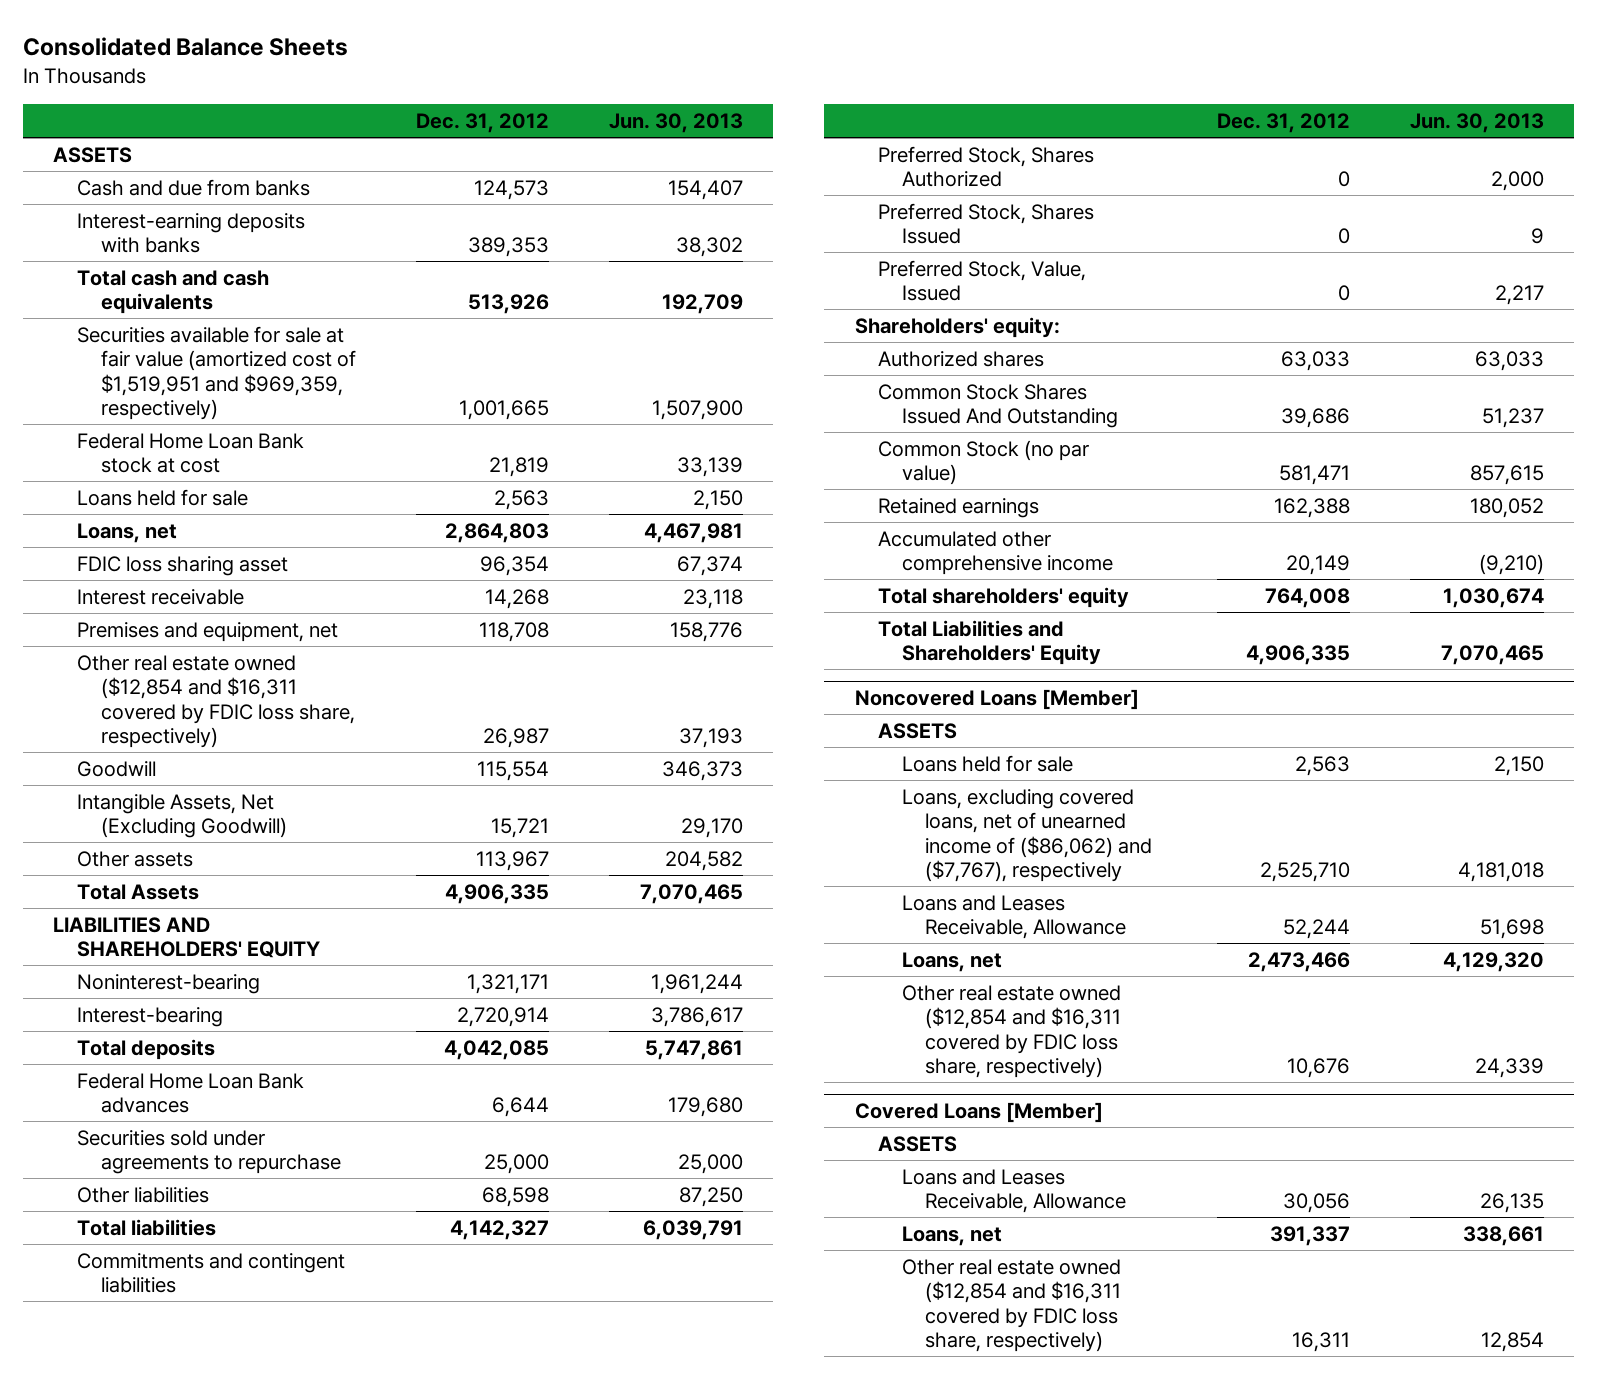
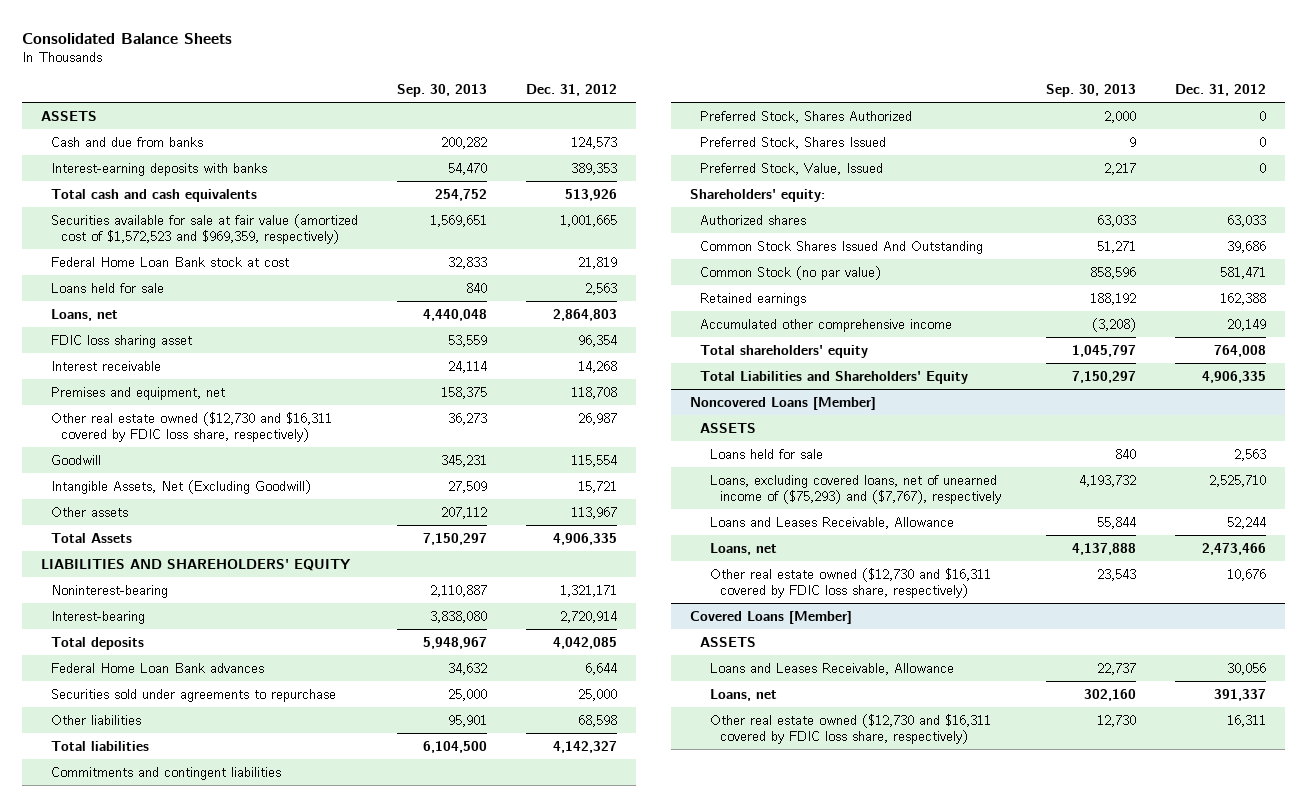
- | Dec. 31, 2012 | Jun. 30, 2013
+ | Sep. 30, 2013 | Dec. 31, 2012
- Securities available for sale at fair value (amortized cost of $1,519,951 and $969,359, respectively) | 1,001,665 | 1,507,900
+ Securities available for sale at fair value (amortized cost of $1,572,523 and $969,359, respectively) | 1,569,651 | 1,001,665
- Other real estate owned ($12,854 and $16,311 covered by FDIC loss share, respectively) | 26,987 | 37,193
+ Other real estate owned ($12,730 and $16,311 covered by FDIC loss share, respectively) | 36,273 | 26,987
@ Noncovered Loans [Member]
- Loans, excluding covered loans, net of unearned income of ($86,062) and ($7,767), respectively | 2,525,710 | 4,181,018
+ Loans, excluding covered loans, net of unearned income of ($75,293) and ($7,767), respectively | 4,193,732 | 2,525,710
- Other real estate owned ($12,854 and $16,311 covered by FDIC loss share, respectively) | 10,676 | 24,339
+ Other real estate owned ($12,730 and $16,311 covered by FDIC loss share, respectively) | 23,543 | 10,676
@ Covered Loans [Member]
- Other real estate owned ($12,854 and $16,311 covered by FDIC loss share, respectively) | 16,311 | 12,854
+ Other real estate owned ($12,730 and $16,311 covered by FDIC loss share, respectively) | 12,730 | 16,311

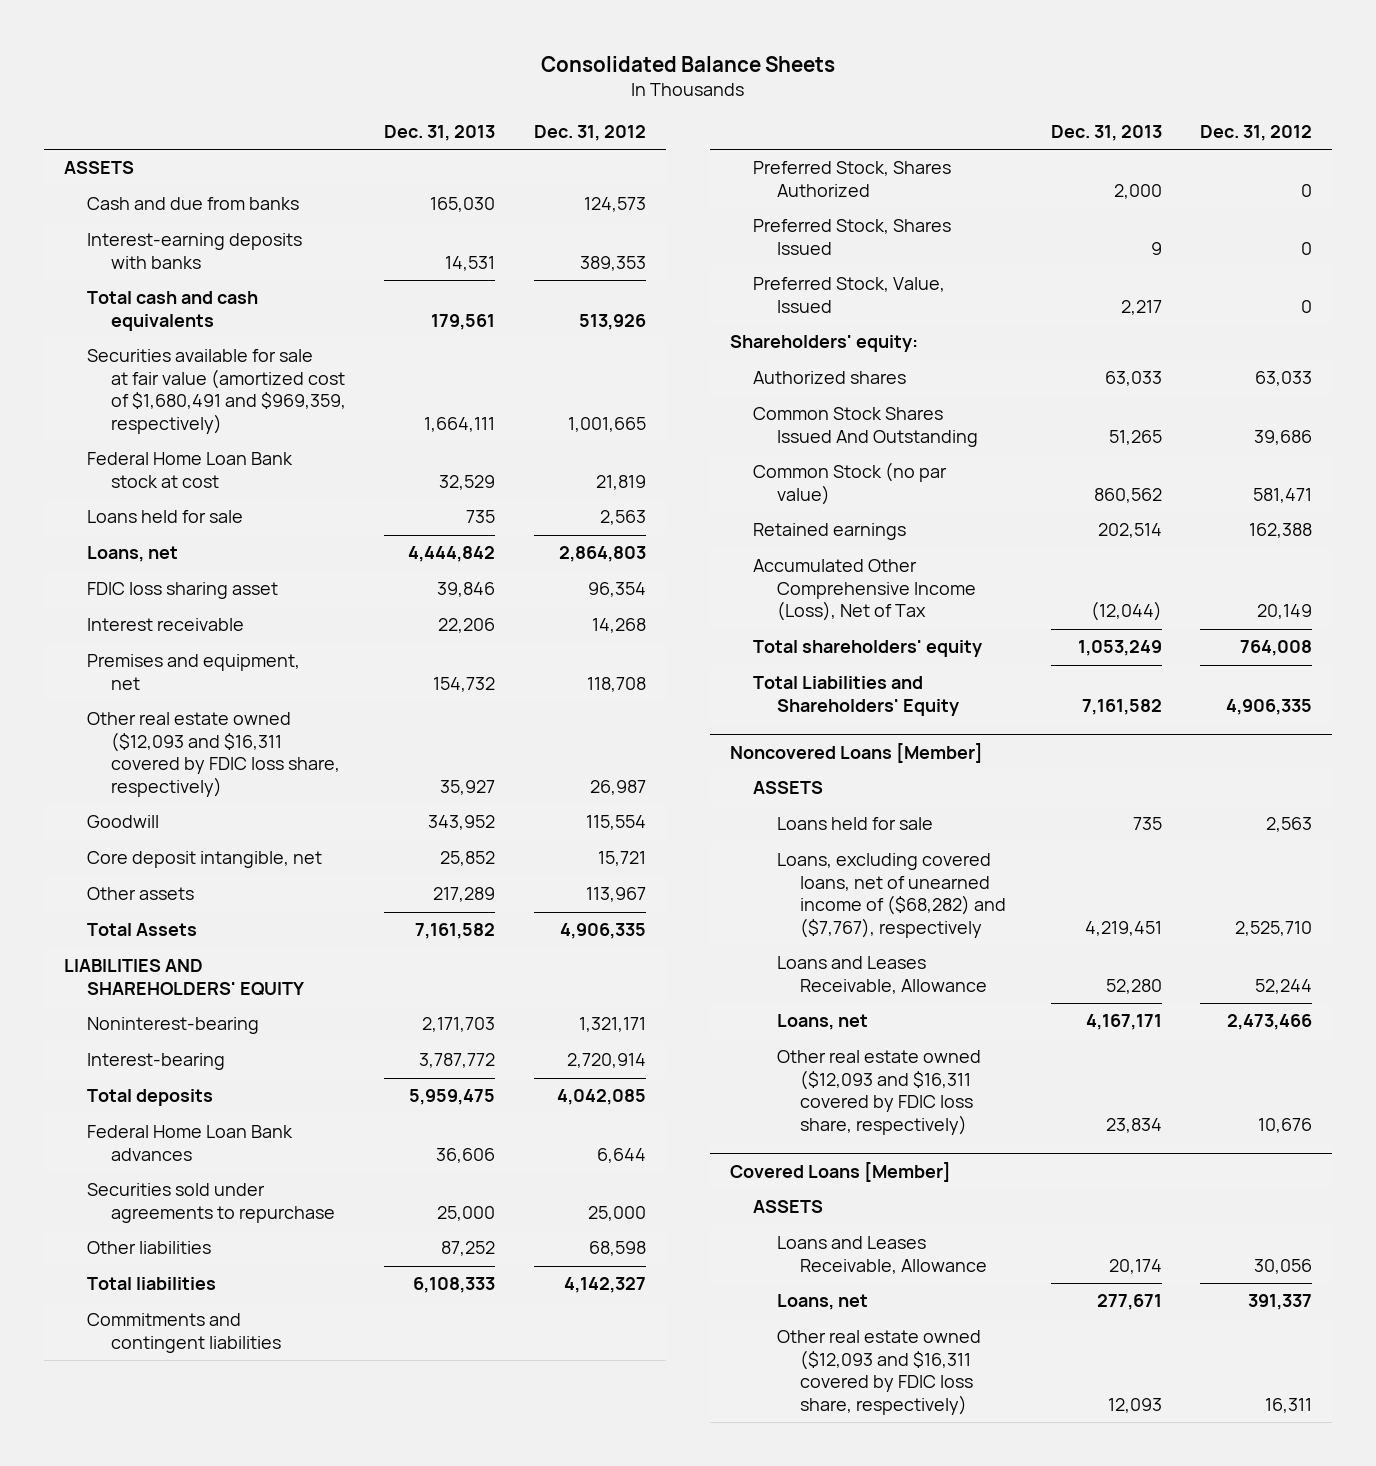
- | Sep. 30, 2013 | Dec. 31, 2012
+ | Dec. 31, 2013 | Dec. 31, 2012
- Securities available for sale at fair value (amortized cost of $1,572,523 and $969,359, respectively) | 1,569,651 | 1,001,665
+ Securities available for sale at fair value (amortized cost of $1,680,491 and $969,359, respectively) | 1,664,111 | 1,001,665
- Other real estate owned ($12,730 and $16,311 covered by FDIC loss share, respectively) | 36,273 | 26,987
+ Other real estate owned ($12,093 and $16,311 covered by FDIC loss share, respectively) | 35,927 | 26,987
- Intangible Assets, Net (Excluding Goodwill) | 27,509 | 15,721
+ Core deposit intangible, net | 25,852 | 15,721
- Accumulated other comprehensive income | (3,208) | 20,149
+ Accumulated Other Comprehensive Income (Loss), Net of Tax | (12,044) | 20,149
@ Noncovered Loans [Member]
- Loans, excluding covered loans, net of unearned income of ($75,293) and ($7,767), respectively | 4,193,732 | 2,525,710
+ Loans, excluding covered loans, net of unearned income of ($68,282) and ($7,767), respectively | 4,219,451 | 2,525,710
- Other real estate owned ($12,730 and $16,311 covered by FDIC loss share, respectively) | 23,543 | 10,676
+ Other real estate owned ($12,093 and $16,311 covered by FDIC loss share, respectively) | 23,834 | 10,676
@ Covered Loans [Member]
- Other real estate owned ($12,730 and $16,311 covered by FDIC loss share, respectively) | 12,730 | 16,311
+ Other real estate owned ($12,093 and $16,311 covered by FDIC loss share, respectively) | 12,093 | 16,311

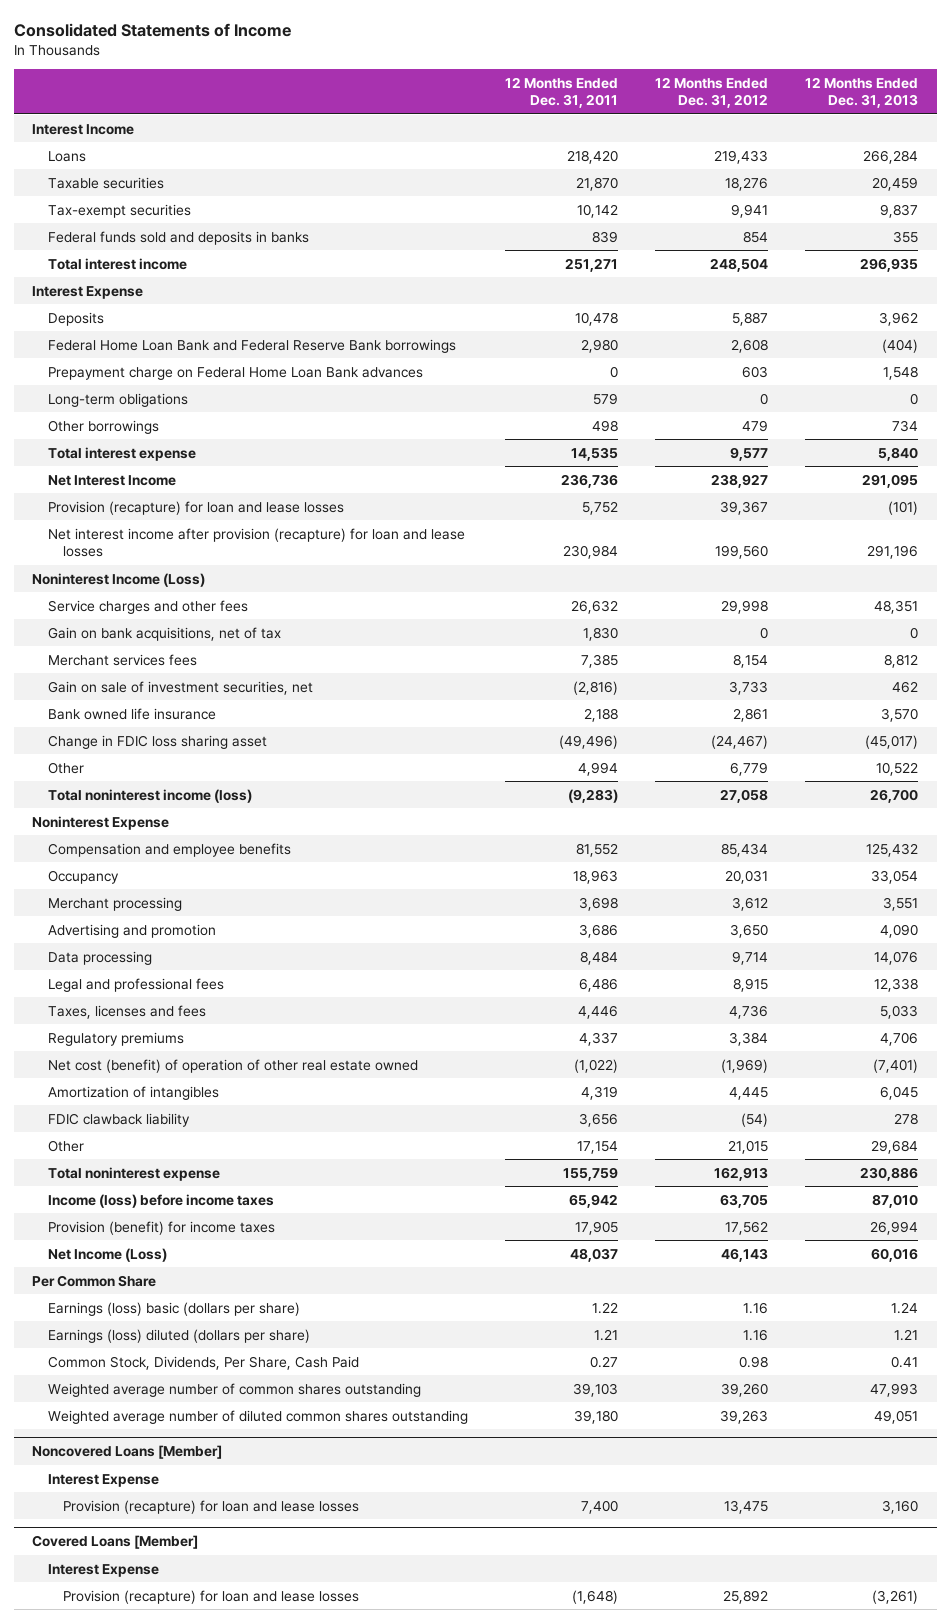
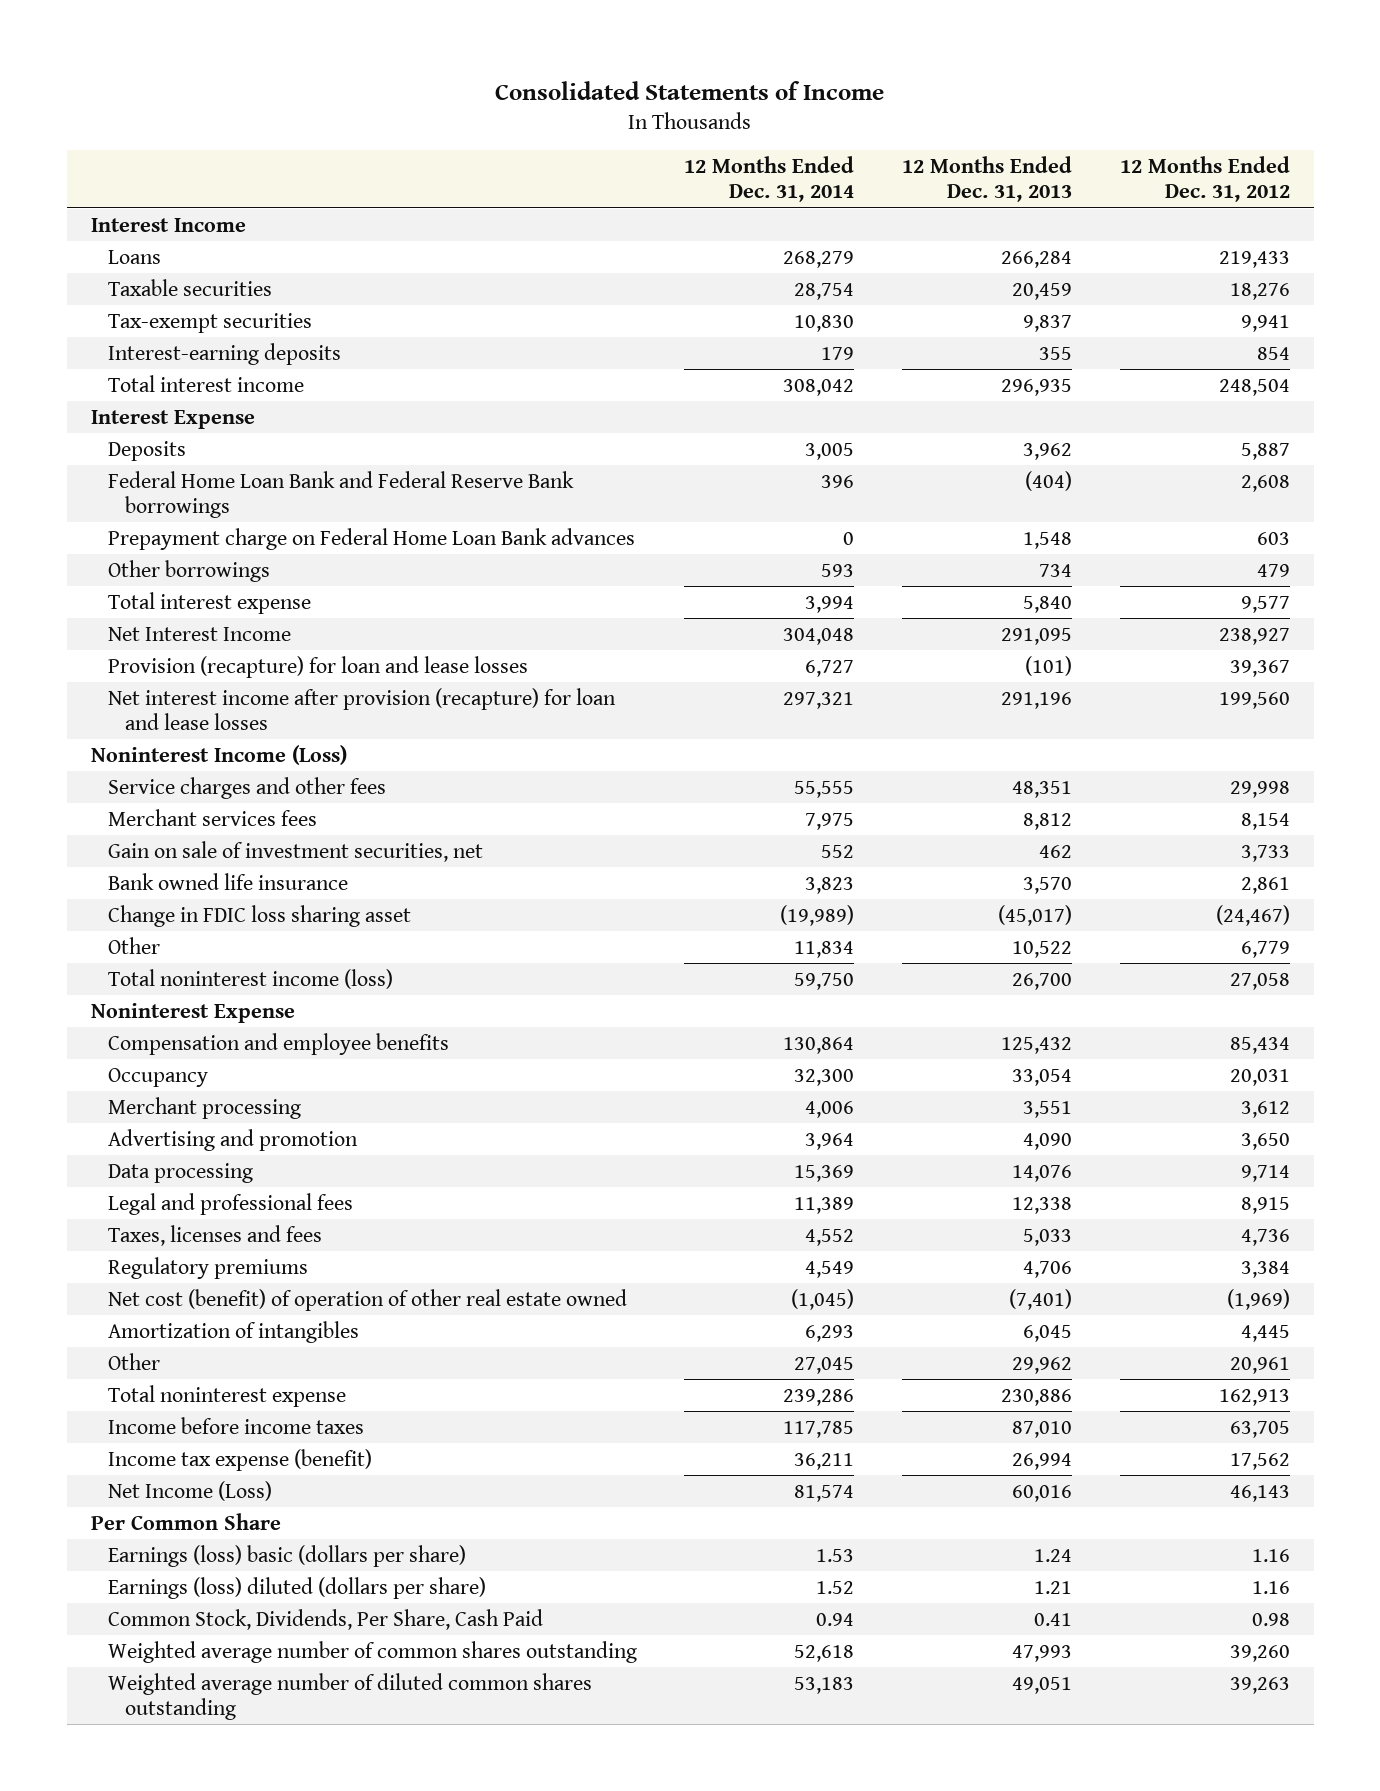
- | 12 Months Ended Dec. 31, 2011 | 12 Months Ended Dec. 31, 2012 | 12 Months Ended Dec. 31, 2013
+ | 12 Months Ended Dec. 31, 2014 | 12 Months Ended Dec. 31, 2013 | 12 Months Ended Dec. 31, 2012
- Federal funds sold and deposits in banks | 839 | 854 | 355
+ Interest-earning deposits | 179 | 355 | 854
- Long-term obligations | 579 | 0 | 0
- Gain on bank acquisitions, net of tax | 1,830 | 0 | 0
- FDIC clawback liability | 3,656 | (54) | 278
- Other | 17,154 | 21,015 | 29,684
+ Other | 27,045 | 29,962 | 20,961
- Income (loss) before income taxes | 65,942 | 63,705 | 87,010
- Provision (benefit) for income taxes | 17,905 | 17,562 | 26,994
+ Income before income taxes | 117,785 | 87,010 | 63,705
+ Income tax expense (benefit) | 36,211 | 26,994 | 17,562
- Noncovered Loans [Member]
- Interest Expense
- Provision (recapture) for loan and lease losses | 7,400 | 13,475 | 3,160
- Covered Loans [Member]
- Interest Expense
- Provision (recapture) for loan and lease losses | (1,648) | 25,892 | (3,261)

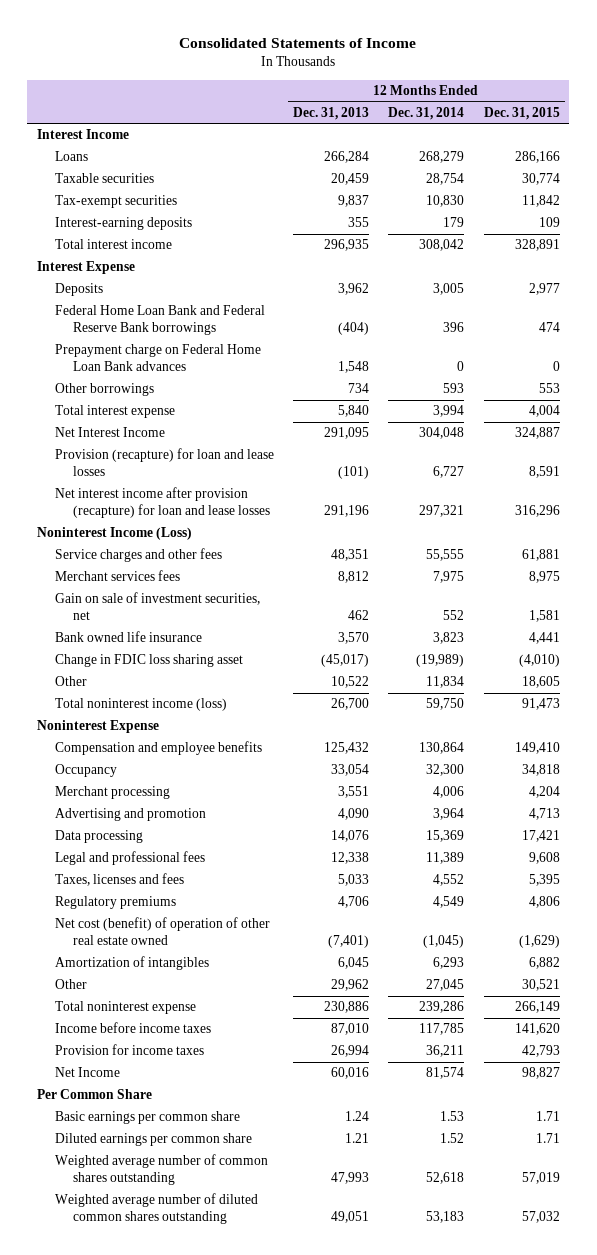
- | 12 Months Ended Dec. 31, 2014 | 12 Months Ended Dec. 31, 2013 | 12 Months Ended Dec. 31, 2012
+ | 12 Months Ended Dec. 31, 2013 | 12 Months Ended Dec. 31, 2014 | 12 Months Ended Dec. 31, 2015
- Income tax expense (benefit) | 36,211 | 26,994 | 17,562
- Net Income (Loss) | 81,574 | 60,016 | 46,143
+ Provision for income taxes | 26,994 | 36,211 | 42,793
+ Net Income | 60,016 | 81,574 | 98,827
- Earnings (loss) basic (dollars per share) | 1.53 | 1.24 | 1.16
- Earnings (loss) diluted (dollars per share) | 1.52 | 1.21 | 1.16
- Common Stock, Dividends, Per Share, Cash Paid | 0.94 | 0.41 | 0.98
+ Basic earnings per common share | 1.24 | 1.53 | 1.71
+ Diluted earnings per common share | 1.21 | 1.52 | 1.71

